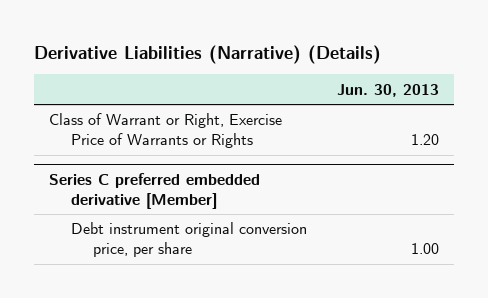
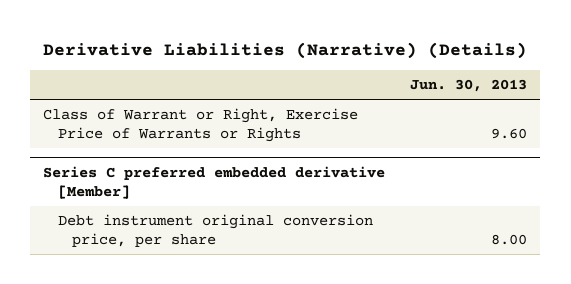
- Class of Warrant or Right, Exercise Price of Warrants or Rights | 1.20
+ Class of Warrant or Right, Exercise Price of Warrants or Rights | 9.60
@ Series C preferred embedded derivative [Member]
- Debt instrument original conversion price, per share | 1.00
+ Debt instrument original conversion price, per share | 8.00

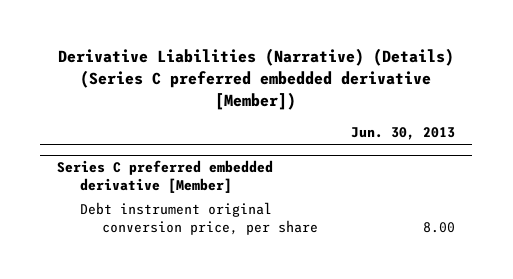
- Derivative Liabilities (Narrative) (Details)
+ Derivative Liabilities (Narrative) (Details) (Series C preferred embedded derivative [Member])
- Class of Warrant or Right, Exercise Price of Warrants or Rights | 9.60

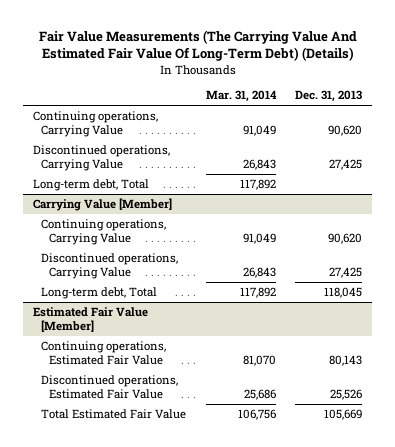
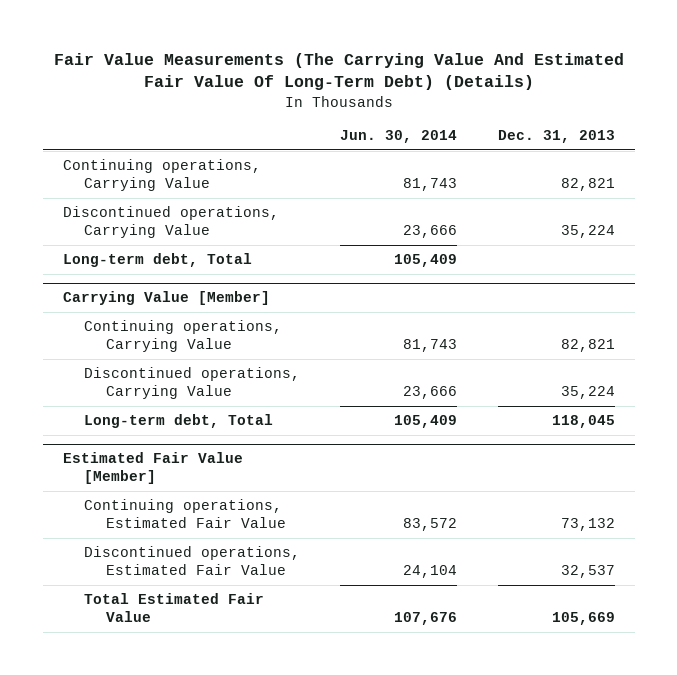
- | Mar. 31, 2014 | Dec. 31, 2013
+ | Jun. 30, 2014 | Dec. 31, 2013
- Continuing operations, Carrying Value | 91,049 | 90,620
- Discontinued operations, Carrying Value | 26,843 | 27,425
+ Continuing operations, Carrying Value | 81,743 | 82,821
+ Discontinued operations, Carrying Value | 23,666 | 35,224
@ Carrying Value [Member]
- Continuing operations, Carrying Value | 91,049 | 90,620
- Discontinued operations, Carrying Value | 26,843 | 27,425
+ Continuing operations, Carrying Value | 81,743 | 82,821
+ Discontinued operations, Carrying Value | 23,666 | 35,224
@ Estimated Fair Value [Member]
- Continuing operations, Estimated Fair Value | 81,070 | 80,143
- Discontinued operations, Estimated Fair Value | 25,686 | 25,526
+ Continuing operations, Estimated Fair Value | 83,572 | 73,132
+ Discontinued operations, Estimated Fair Value | 24,104 | 32,537

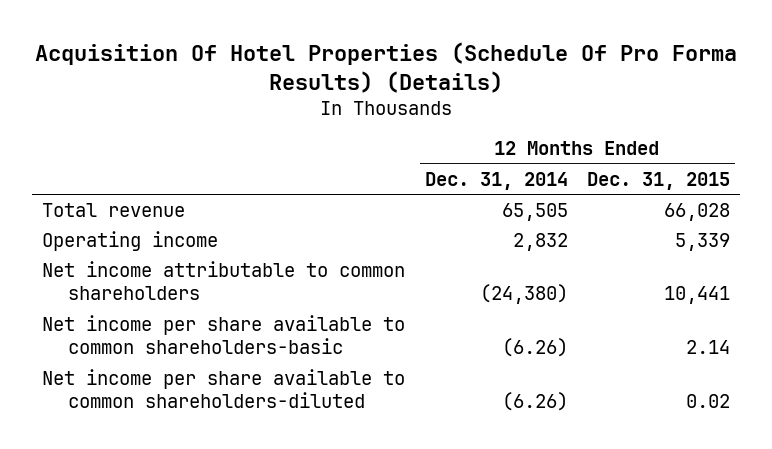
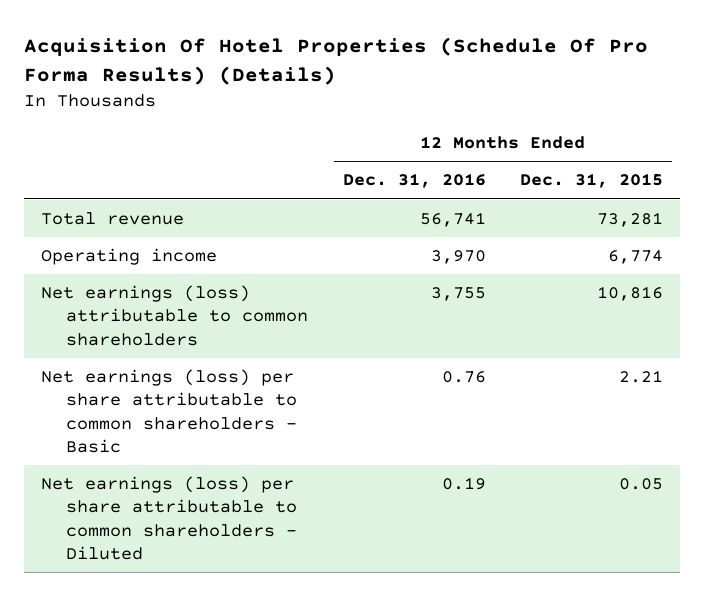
- | 12 Months Ended Dec. 31, 2014 | 12 Months Ended Dec. 31, 2015
+ | 12 Months Ended Dec. 31, 2016 | 12 Months Ended Dec. 31, 2015
- Total revenue | 65,505 | 66,028
- Operating income | 2,832 | 5,339
- Net income attributable to common shareholders | (24,380) | 10,441
- Net income per share available to common shareholders-basic | (6.26) | 2.14
- Net income per share available to common shareholders-diluted | (6.26) | 0.02
+ Total revenue | 56,741 | 73,281
+ Operating income | 3,970 | 6,774
+ Net earnings (loss) attributable to common shareholders | 3,755 | 10,816
+ Net earnings (loss) per share attributable to common shareholders - Basic | 0.76 | 2.21
+ Net earnings (loss) per share attributable to common shareholders - Diluted | 0.19 | 0.05

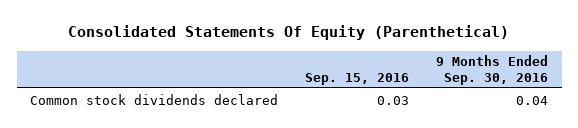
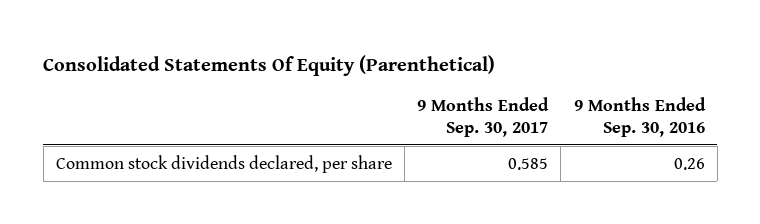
- | Sep. 15, 2016 | 9 Months Ended Sep. 30, 2016
+ | 9 Months Ended Sep. 30, 2017 | 9 Months Ended Sep. 30, 2016
- Common stock dividends declared | 0.03 | 0.04
+ Common stock dividends declared, per share | 0.585 | 0.26

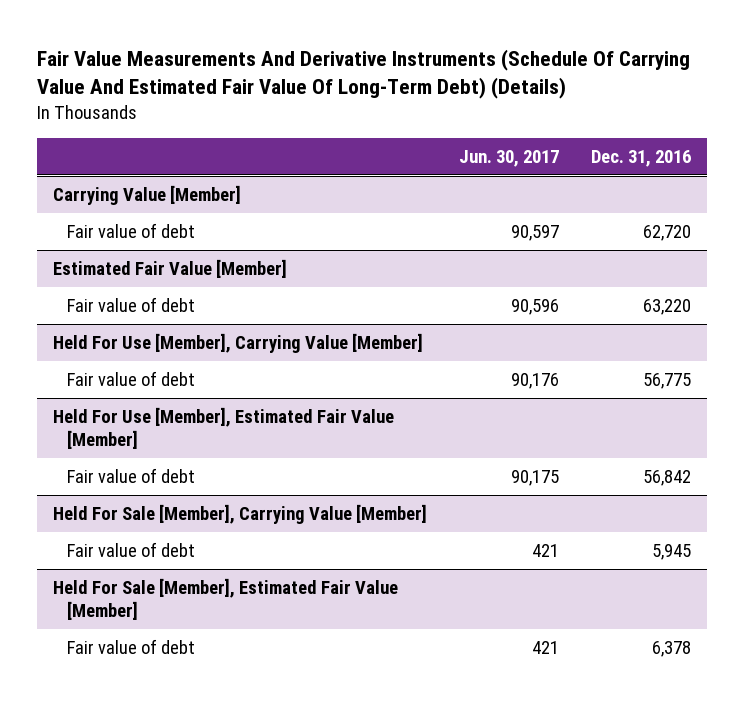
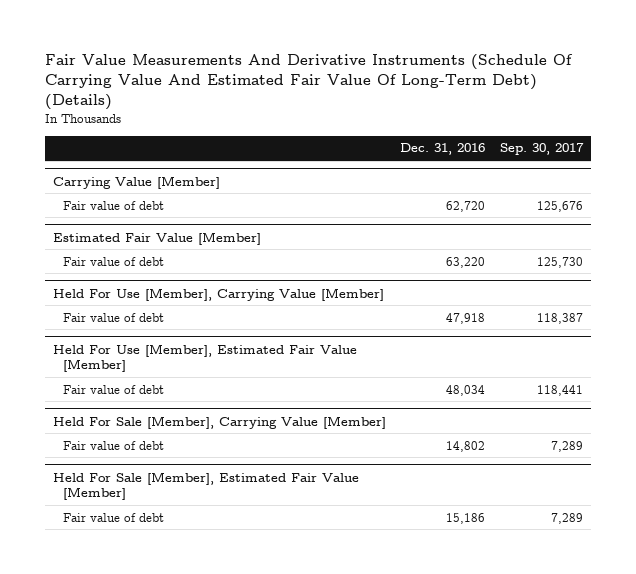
- | Jun. 30, 2017 | Dec. 31, 2016
+ | Dec. 31, 2016 | Sep. 30, 2017
@ Held For Use [Member], Carrying Value [Member]
- Fair value of debt | 90,176 | 56,775
+ Fair value of debt | 47,918 | 118,387
@ Held For Use [Member], Estimated Fair Value [Member]
- Fair value of debt | 90,175 | 56,842
+ Fair value of debt | 48,034 | 118,441
@ Held For Sale [Member], Carrying Value [Member]
- Fair value of debt | 421 | 5,945
+ Fair value of debt | 14,802 | 7,289
@ Held For Sale [Member], Estimated Fair Value [Member]
- Fair value of debt | 421 | 6,378
+ Fair value of debt | 15,186 | 7,289

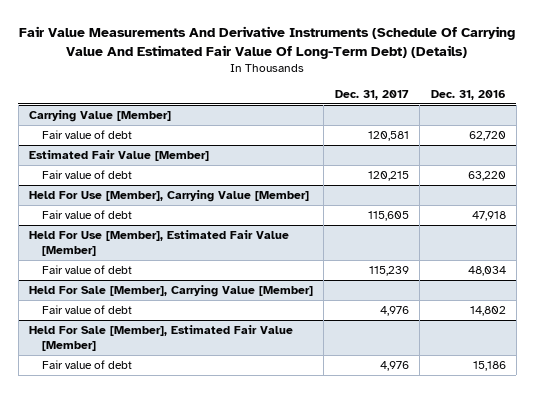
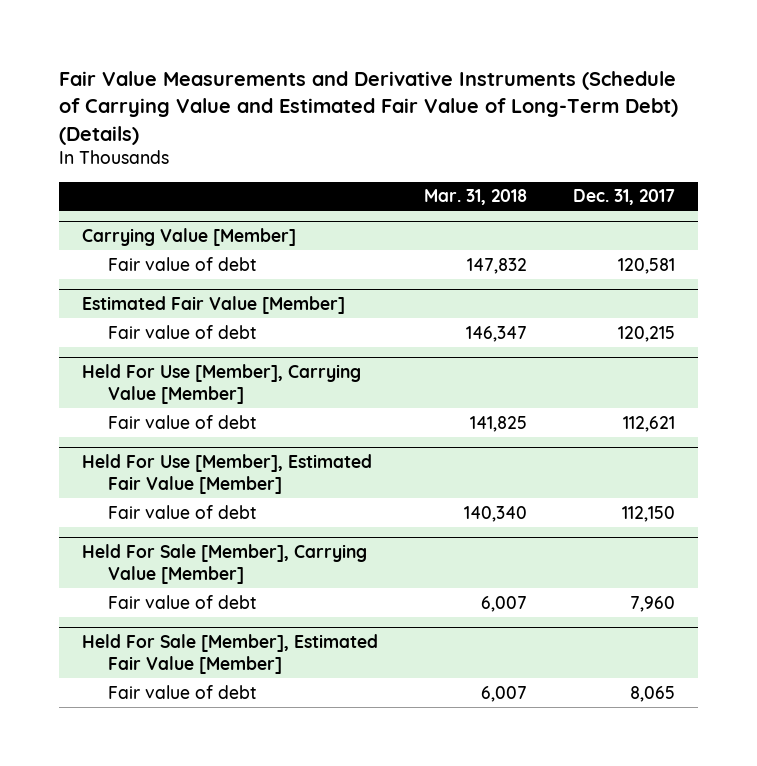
- Fair Value Measurements And Derivative Instruments (Schedule Of Carrying Value And Estimated Fair Value Of Long-Term Debt) (Details)
+ Fair Value Measurements and Derivative Instruments (Schedule of Carrying Value and Estimated Fair Value of Long-Term Debt) (Details)
- | Dec. 31, 2017 | Dec. 31, 2016
+ | Mar. 31, 2018 | Dec. 31, 2017
@ Held For Use [Member], Carrying Value [Member]
- Fair value of debt | 115,605 | 47,918
+ Fair value of debt | 141,825 | 112,621
@ Held For Use [Member], Estimated Fair Value [Member]
- Fair value of debt | 115,239 | 48,034
+ Fair value of debt | 140,340 | 112,150
@ Held For Sale [Member], Carrying Value [Member]
- Fair value of debt | 4,976 | 14,802
+ Fair value of debt | 6,007 | 7,960
@ Held For Sale [Member], Estimated Fair Value [Member]
- Fair value of debt | 4,976 | 15,186
+ Fair value of debt | 6,007 | 8,065

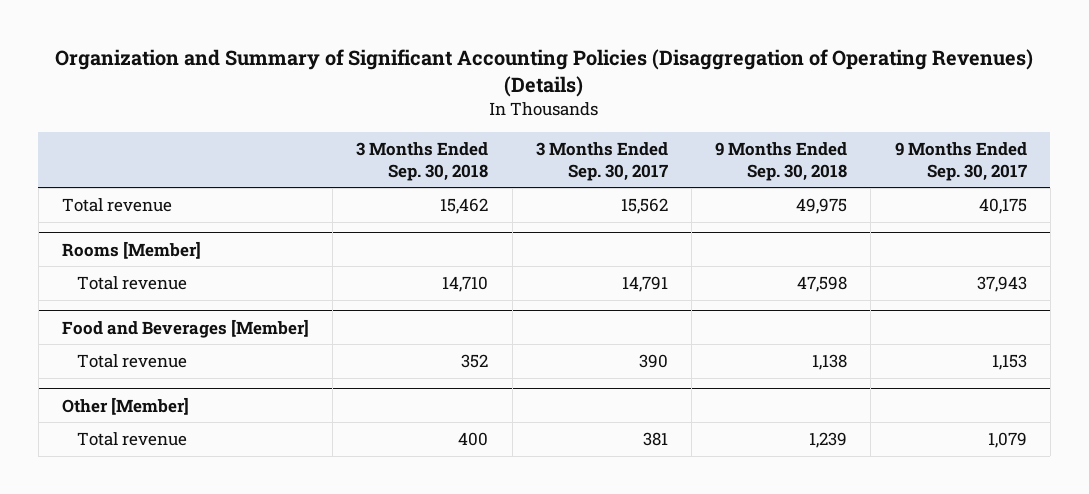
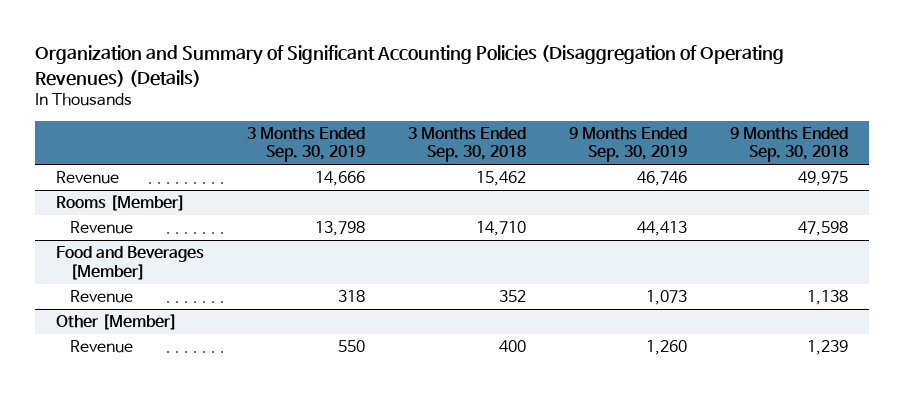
- | 3 Months Ended Sep. 30, 2018 | 3 Months Ended Sep. 30, 2017 | 9 Months Ended Sep. 30, 2018 | 9 Months Ended Sep. 30, 2017
+ | 3 Months Ended Sep. 30, 2019 | 3 Months Ended Sep. 30, 2018 | 9 Months Ended Sep. 30, 2019 | 9 Months Ended Sep. 30, 2018
- Total revenue | 15,462 | 15,562 | 49,975 | 40,175
+ Revenue | 14,666 | 15,462 | 46,746 | 49,975
@ Rooms [Member]
- Total revenue | 14,710 | 14,791 | 47,598 | 37,943
+ Revenue | 13,798 | 14,710 | 44,413 | 47,598
@ Food and Beverages [Member]
- Total revenue | 352 | 390 | 1,138 | 1,153
+ Revenue | 318 | 352 | 1,073 | 1,138
@ Other [Member]
- Total revenue | 400 | 381 | 1,239 | 1,079
+ Revenue | 550 | 400 | 1,260 | 1,239

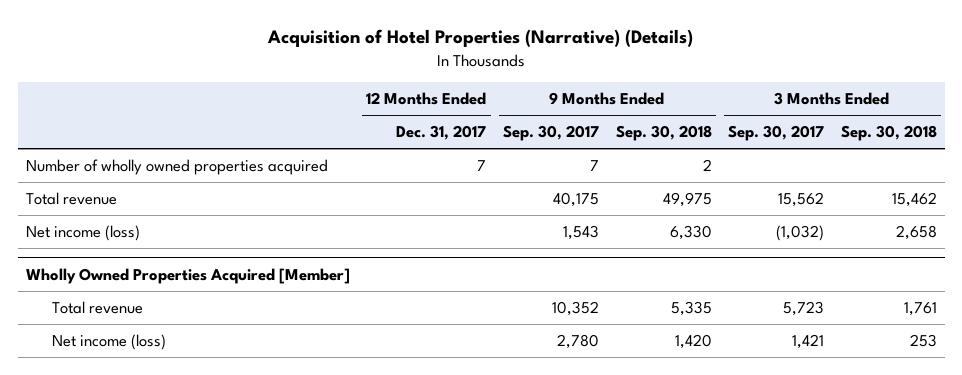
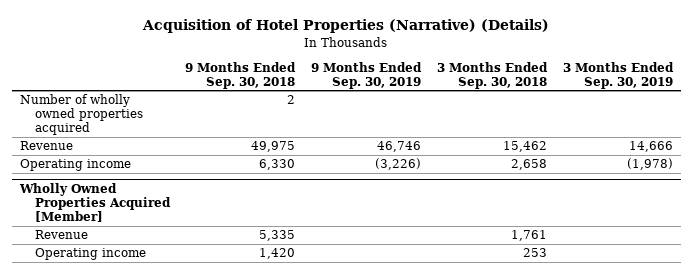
- | 12 Months Ended Dec. 31, 2017 | 9 Months Ended Sep. 30, 2017 | 9 Months Ended Sep. 30, 2018 | 3 Months Ended Sep. 30, 2017 | 3 Months Ended Sep. 30, 2018
+ | 9 Months Ended Sep. 30, 2018 | 9 Months Ended Sep. 30, 2019 | 3 Months Ended Sep. 30, 2018 | 3 Months Ended Sep. 30, 2019
- Total revenue | | 40,175 | 49,975 | 15,562 | 15,462
- Net income (loss) | | 1,543 | 6,330 | (1,032) | 2,658
+ Revenue | 49,975 | 46,746 | 15,462 | 14,666
+ Operating income | 6,330 | (3,226) | 2,658 | (1,978)
@ Wholly Owned Properties Acquired [Member]
- Total revenue | | 10,352 | 5,335 | 5,723 | 1,761
- Net income (loss) | | 2,780 | 1,420 | 1,421 | 253
+ Revenue | 5,335 | | 1,761 |
+ Operating income | 1,420 | | 253 |

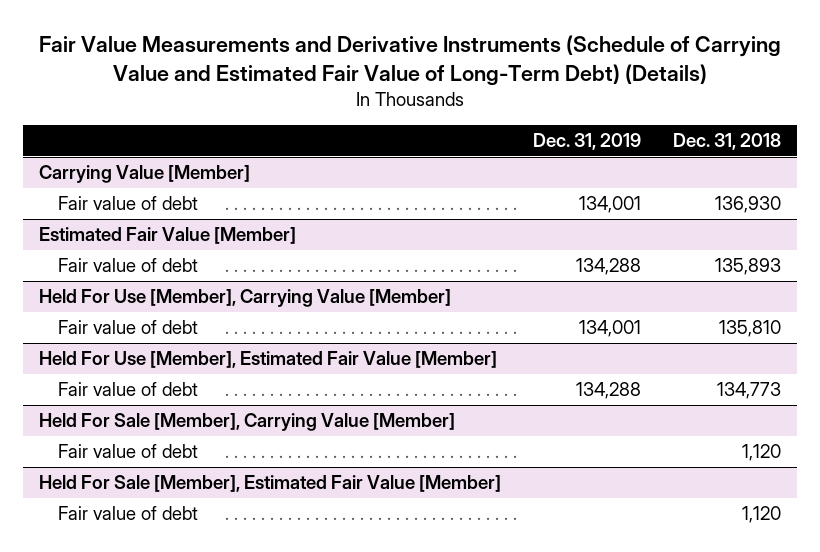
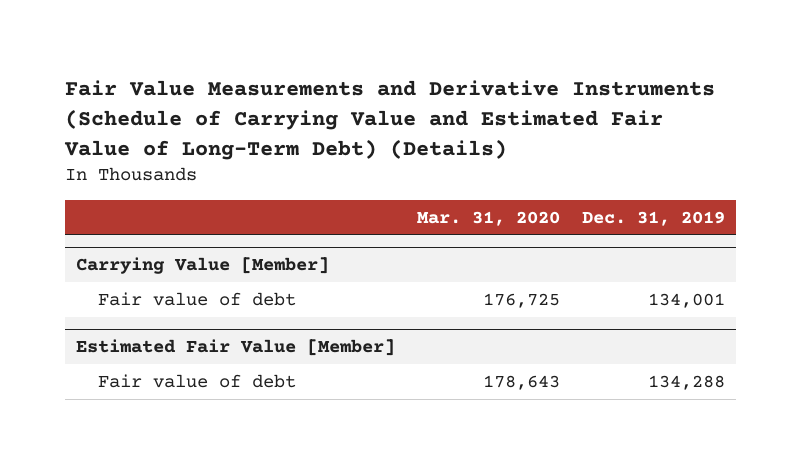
- | Dec. 31, 2019 | Dec. 31, 2018
+ | Mar. 31, 2020 | Dec. 31, 2019
- Held For Use [Member], Carrying Value [Member]
- Fair value of debt | 134,001 | 135,810
- Held For Use [Member], Estimated Fair Value [Member]
- Fair value of debt | 134,288 | 134,773
- Held For Sale [Member], Carrying Value [Member]
- Fair value of debt | | 1,120
- Held For Sale [Member], Estimated Fair Value [Member]
- Fair value of debt | | 1,120

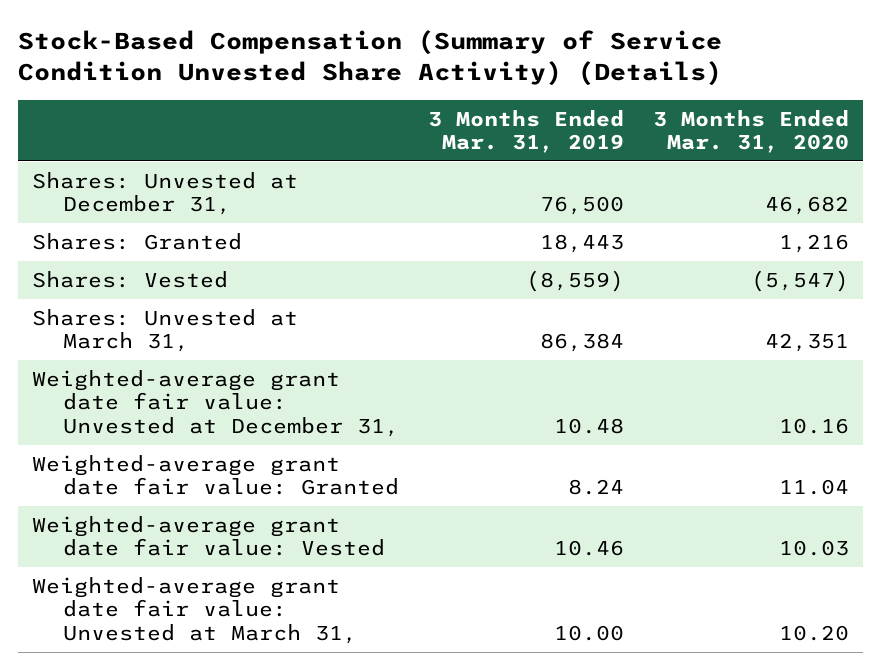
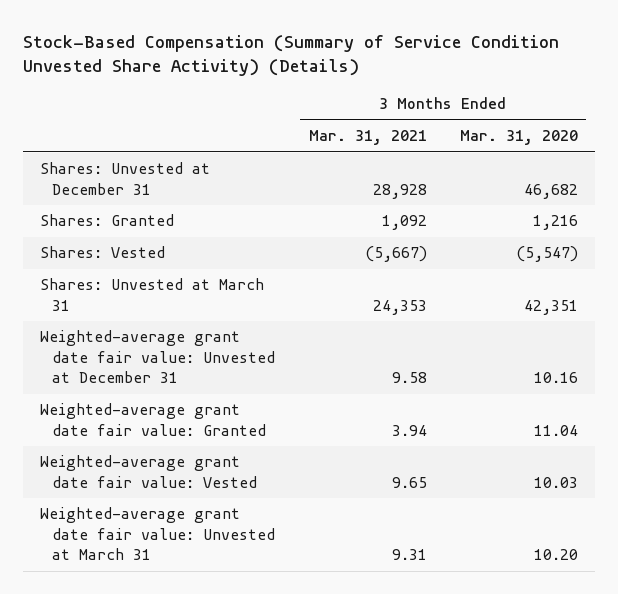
- | 3 Months Ended Mar. 31, 2019 | 3 Months Ended Mar. 31, 2020
+ | 3 Months Ended Mar. 31, 2021 | 3 Months Ended Mar. 31, 2020
- Shares: Unvested at December 31, | 76,500 | 46,682
+ Shares: Unvested at December 31 | 28,928 | 46,682
- Shares: Unvested at March 31, | 86,384 | 42,351
- Weighted-average grant date fair value: Unvested at December 31, | 10.48 | 10.16
+ Shares: Unvested at March 31 | 24,353 | 42,351
+ Weighted-average grant date fair value: Unvested at December 31 | 9.58 | 10.16
- Weighted-average grant date fair value: Unvested at March 31, | 10.00 | 10.20
+ Weighted-average grant date fair value: Unvested at March 31 | 9.31 | 10.20

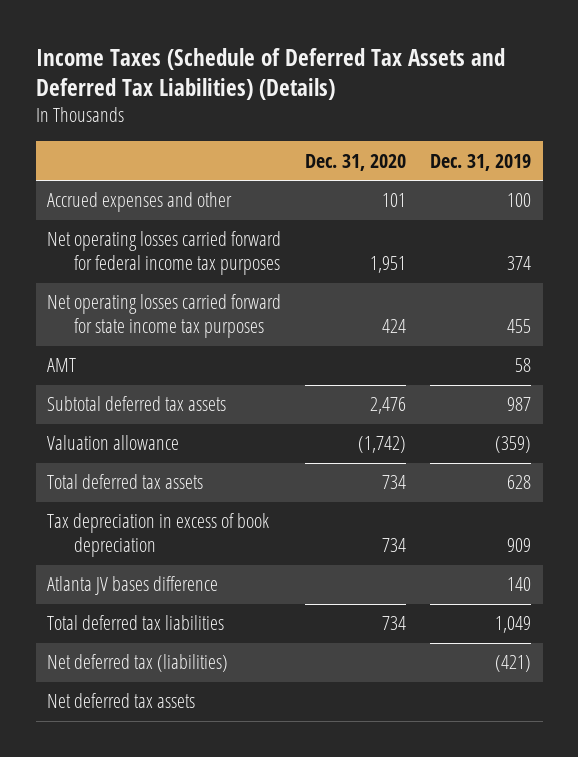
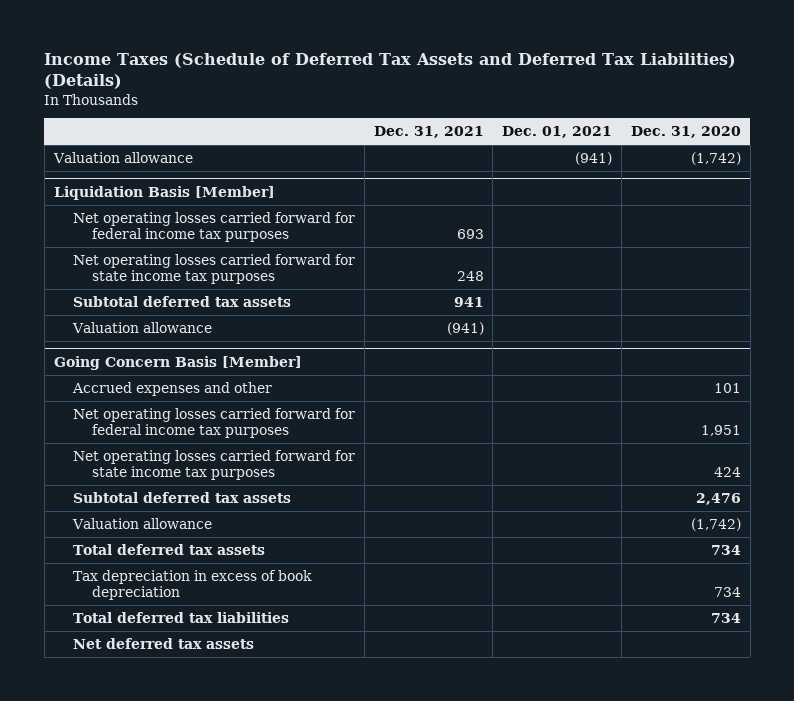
- | Dec. 31, 2020 | Dec. 31, 2019
+ | Dec. 31, 2021 | Dec. 01, 2021 | Dec. 31, 2020
+ Valuation allowance | | (941) | (1,742)
+ Liquidation Basis [Member]
+ Net operating losses carried forward for federal income tax purposes | 693 | |
+ Net operating losses carried forward for state income tax purposes | 248 | |
+ Subtotal deferred tax assets | 941 | |
+ Valuation allowance | (941) | |
+ Going Concern Basis [Member]
- AMT | | 58
- Atlanta JV bases difference | | 140
- Net deferred tax (liabilities) | | (421)

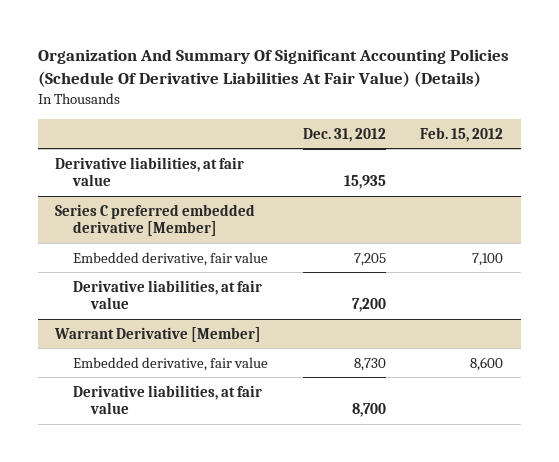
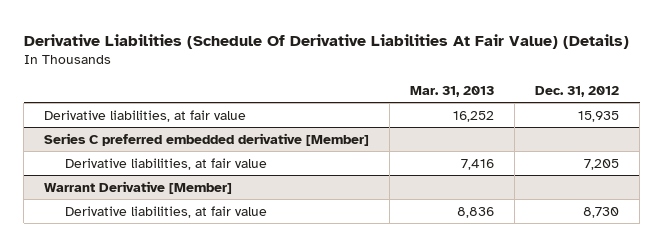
- Organization And Summary Of Significant Accounting Policies (Schedule Of Derivative Liabilities At Fair Value) (Details)
+ Derivative Liabilities (Schedule Of Derivative Liabilities At Fair Value) (Details)
- | Dec. 31, 2012 | Feb. 15, 2012
+ | Mar. 31, 2013 | Dec. 31, 2012
@ Series C preferred embedded derivative [Member]
- Embedded derivative, fair value | 7,205 | 7,100
- Derivative liabilities, at fair value | 7,200 |
+ Derivative liabilities, at fair value | 7,416 | 7,205
@ Warrant Derivative [Member]
- Embedded derivative, fair value | 8,730 | 8,600
- Derivative liabilities, at fair value | 8,700 |
+ Derivative liabilities, at fair value | 8,836 | 8,730

